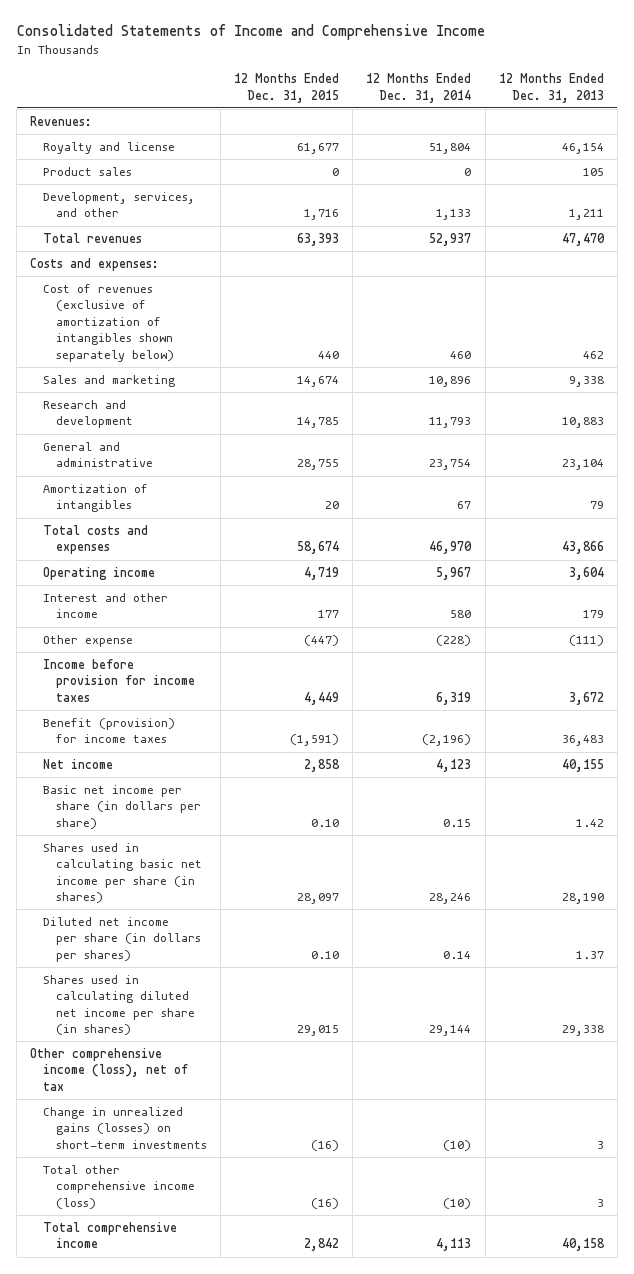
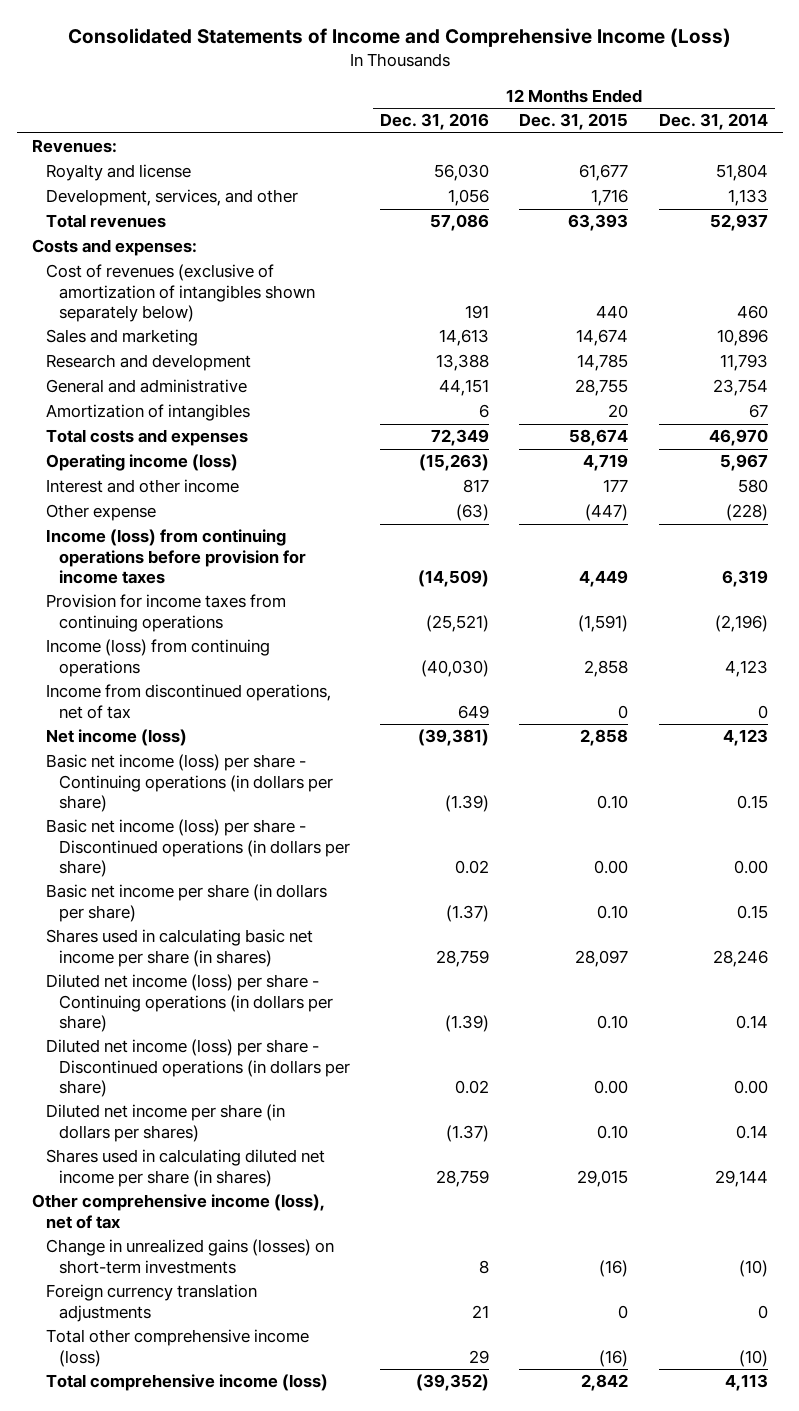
- Consolidated Statements of Income and Comprehensive Income
+ Consolidated Statements of Income and Comprehensive Income (Loss)
- | 12 Months Ended Dec. 31, 2015 | 12 Months Ended Dec. 31, 2014 | 12 Months Ended Dec. 31, 2013
+ | 12 Months Ended Dec. 31, 2016 | 12 Months Ended Dec. 31, 2015 | 12 Months Ended Dec. 31, 2014
- Product sales | 0 | 0 | 105
- Operating income | 4,719 | 5,967 | 3,604
+ Operating income (loss) | (15,263) | 4,719 | 5,967
- Income before provision for income taxes | 4,449 | 6,319 | 3,672
- Benefit (provision) for income taxes | (1,591) | (2,196) | 36,483
- Net income | 2,858 | 4,123 | 40,155
+ Income (loss) from continuing operations before provision for income taxes | (14,509) | 4,449 | 6,319
+ Provision for income taxes from continuing operations | (25,521) | (1,591) | (2,196)
+ Income (loss) from continuing operations | (40,030) | 2,858 | 4,123
+ Income from discontinued operations, net of tax | 649 | 0 | 0
+ Net income (loss) | (39,381) | 2,858 | 4,123
+ Basic net income (loss) per share - Continuing operations (in dollars per share) | (1.39) | 0.10 | 0.15
+ Basic net income (loss) per share - Discontinued operations (in dollars per share) | 0.02 | 0.00 | 0.00
+ Diluted net income (loss) per share - Continuing operations (in dollars per share) | (1.39) | 0.10 | 0.14
+ Diluted net income (loss) per share - Discontinued operations (in dollars per share) | 0.02 | 0.00 | 0.00
+ Foreign currency translation adjustments | 21 | 0 | 0
- Total comprehensive income | 2,842 | 4,113 | 40,158
+ Total comprehensive income (loss) | (39,352) | 2,842 | 4,113

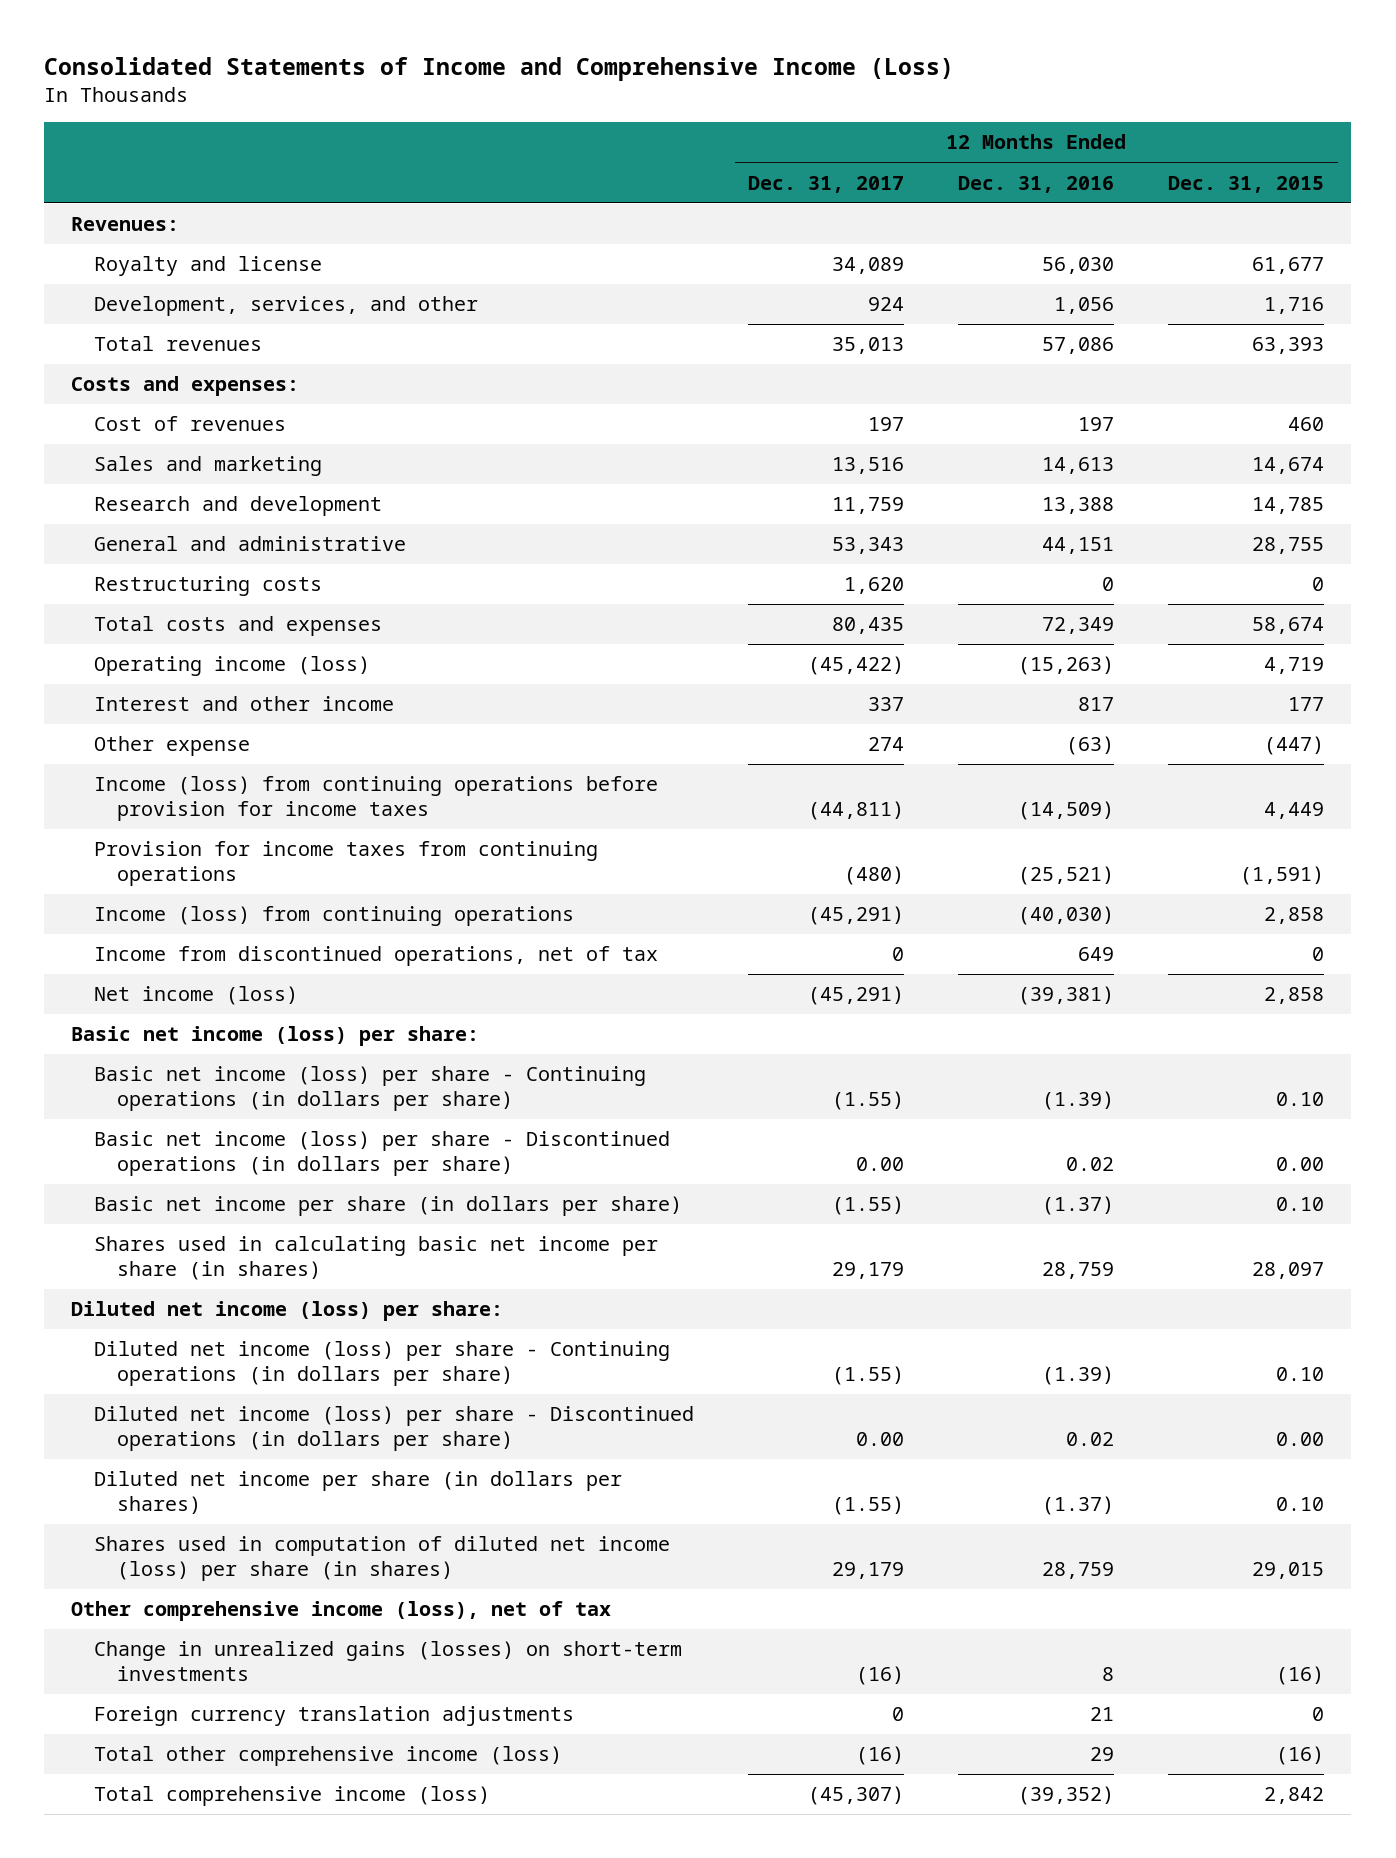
- | 12 Months Ended Dec. 31, 2016 | 12 Months Ended Dec. 31, 2015 | 12 Months Ended Dec. 31, 2014
+ | 12 Months Ended Dec. 31, 2017 | 12 Months Ended Dec. 31, 2016 | 12 Months Ended Dec. 31, 2015
- Cost of revenues (exclusive of amortization of intangibles shown separately below) | 191 | 440 | 460
+ Cost of revenues | 197 | 197 | 460
- Amortization of intangibles | 6 | 20 | 67
+ Restructuring costs | 1,620 | 0 | 0
+ Basic net income (loss) per share:
+ Diluted net income (loss) per share:
- Shares used in calculating diluted net income per share (in shares) | 28,759 | 29,015 | 29,144
+ Shares used in computation of diluted net income (loss) per share (in shares) | 29,179 | 28,759 | 29,015

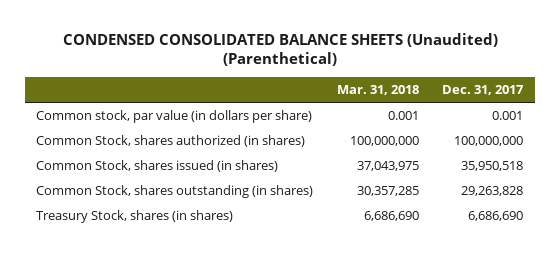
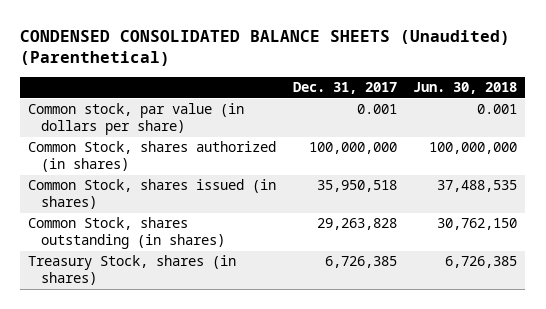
- | Mar. 31, 2018 | Dec. 31, 2017
+ | Dec. 31, 2017 | Jun. 30, 2018
- Treasury Stock, shares (in shares) | 6,686,690 | 6,686,690
+ Treasury Stock, shares (in shares) | 6,726,385 | 6,726,385

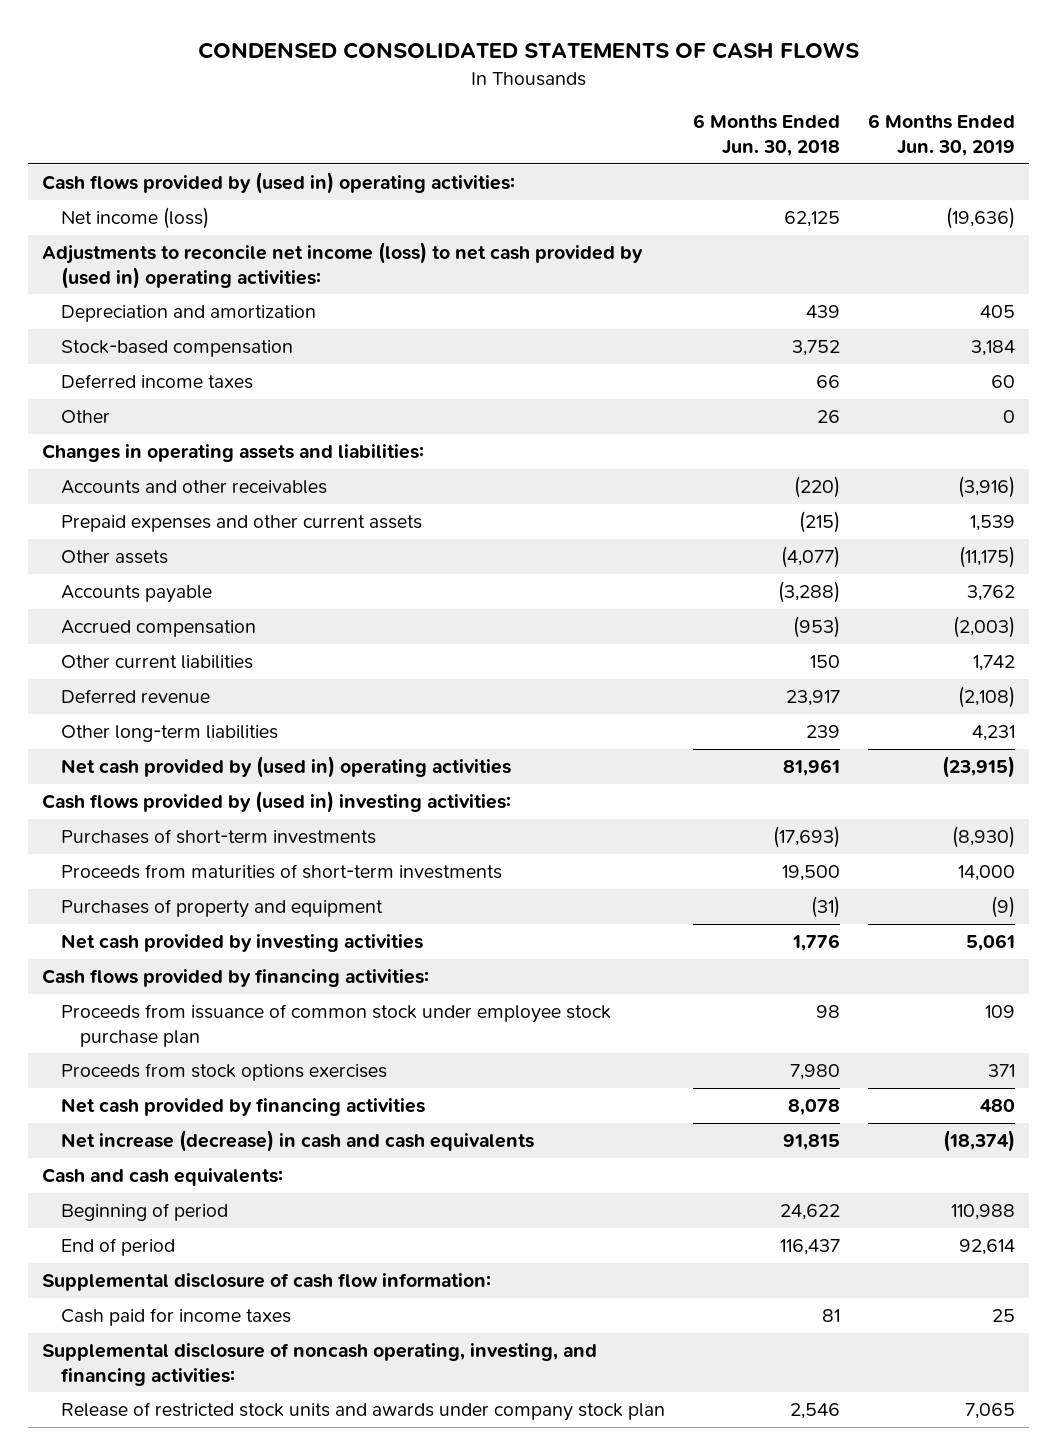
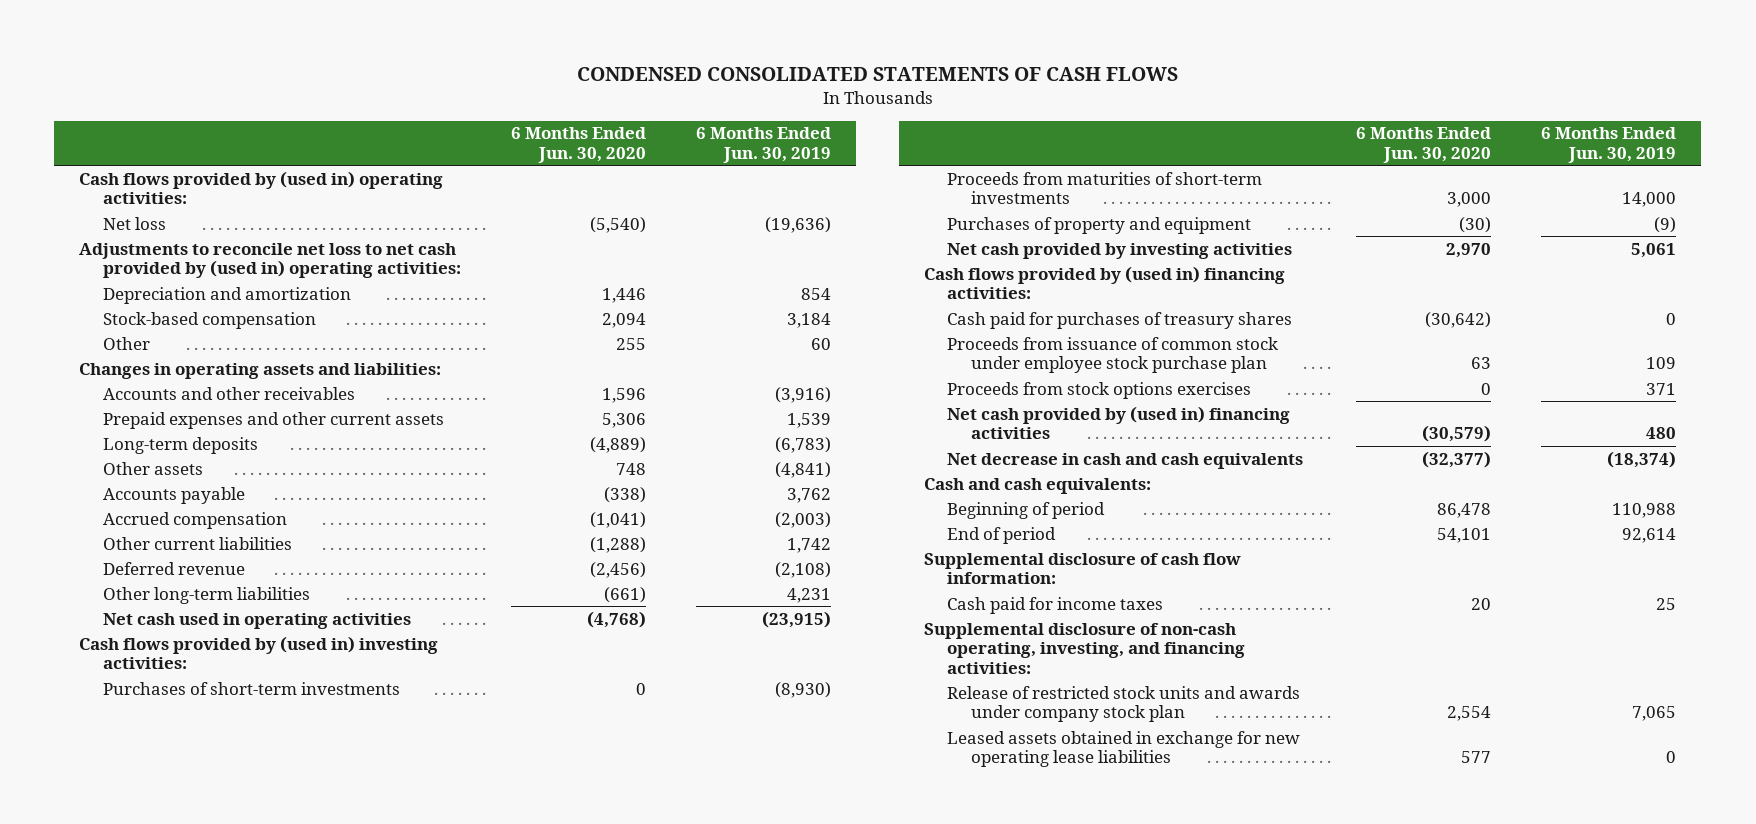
- | 6 Months Ended Jun. 30, 2018 | 6 Months Ended Jun. 30, 2019
+ | 6 Months Ended Jun. 30, 2020 | 6 Months Ended Jun. 30, 2019
- Net income (loss) | 62,125 | (19,636)
- Adjustments to reconcile net income (loss) to net cash provided by (used in) operating activities:
- Depreciation and amortization | 439 | 405
+ Net loss | (5,540) | (19,636)
+ Adjustments to reconcile net loss to net cash provided by (used in) operating activities:
+ Depreciation and amortization | 1,446 | 854
- Deferred income taxes | 66 | 60
- Other | 26 | 0
+ Other | 255 | 60
- Other assets | (4,077) | (11,175)
+ Long-term deposits | (4,889) | (6,783)
+ Other assets | 748 | (4,841)
- Net cash provided by (used in) operating activities | 81,961 | (23,915)
+ Net cash used in operating activities | (4,768) | (23,915)
- Cash flows provided by financing activities:
+ Cash flows provided by (used in) financing activities:
+ Cash paid for purchases of treasury shares | (30,642) | 0
- Net cash provided by financing activities | 8,078 | 480
- Net increase (decrease) in cash and cash equivalents | 91,815 | (18,374)
+ Net cash provided by (used in) financing activities | (30,579) | 480
+ Net decrease in cash and cash equivalents | (32,377) | (18,374)
- Supplemental disclosure of noncash operating, investing, and financing activities:
+ Supplemental disclosure of non-cash operating, investing, and financing activities:
+ Leased assets obtained in exchange for new operating lease liabilities | 577 | 0

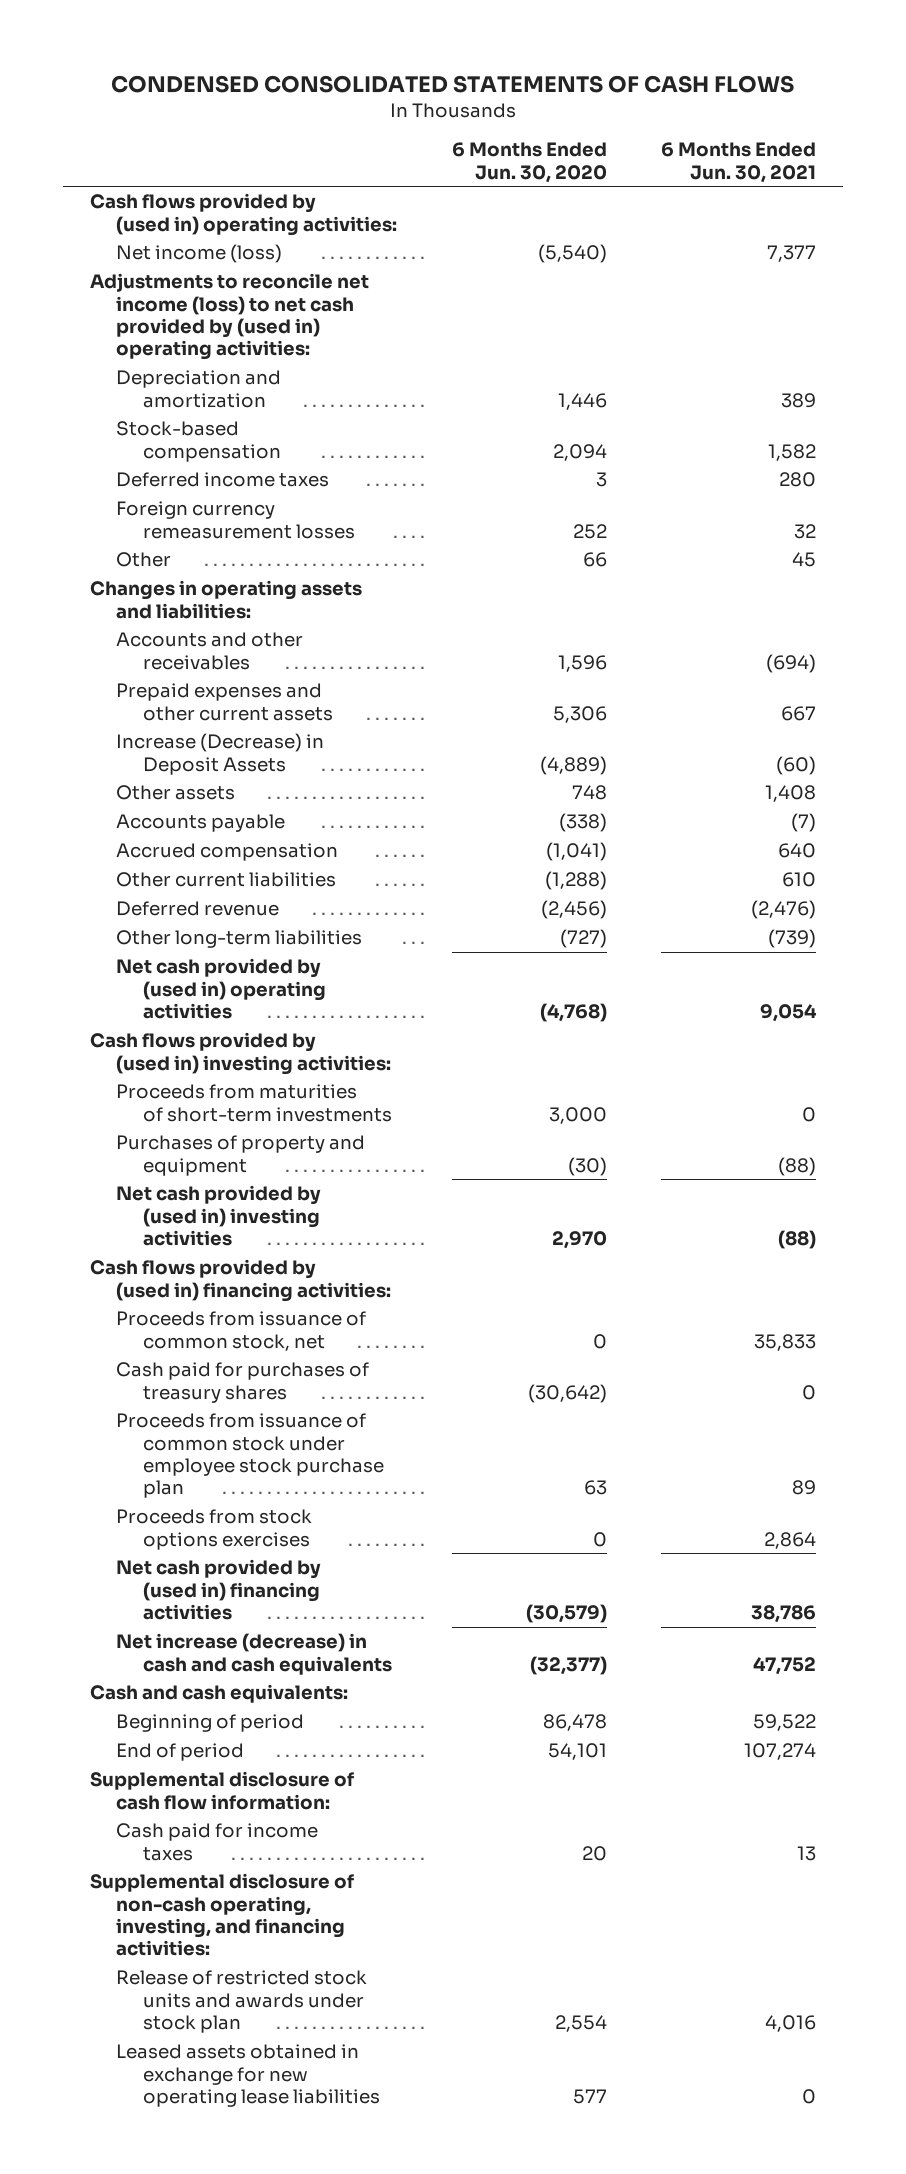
- | 6 Months Ended Jun. 30, 2020 | 6 Months Ended Jun. 30, 2019
+ | 6 Months Ended Jun. 30, 2020 | 6 Months Ended Jun. 30, 2021
- Net loss | (5,540) | (19,636)
- Adjustments to reconcile net loss to net cash provided by (used in) operating activities:
+ Net income (loss) | (5,540) | 7,377
+ Adjustments to reconcile net income (loss) to net cash provided by (used in) operating activities:
- Other | 255 | 60
+ Deferred income taxes | 3 | 280
+ Foreign currency remeasurement losses | 252 | 32
+ Other | 66 | 45
- Long-term deposits | (4,889) | (6,783)
+ Increase (Decrease) in Deposit Assets | (4,889) | (60)
- Other long-term liabilities | (661) | 4,231
- Net cash used in operating activities | (4,768) | (23,915)
+ Other long-term liabilities | (727) | (739)
+ Net cash provided by (used in) operating activities | (4,768) | 9,054
- Purchases of short-term investments | 0 | (8,930)
- Net cash provided by investing activities | 2,970 | 5,061
+ Net cash provided by (used in) investing activities | 2,970 | (88)
+ Proceeds from issuance of common stock, net | 0 | 35,833
- Net decrease in cash and cash equivalents | (32,377) | (18,374)
+ Net increase (decrease) in cash and cash equivalents | (32,377) | 47,752
- Release of restricted stock units and awards under company stock plan | 2,554 | 7,065
+ Release of restricted stock units and awards under stock plan | 2,554 | 4,016

